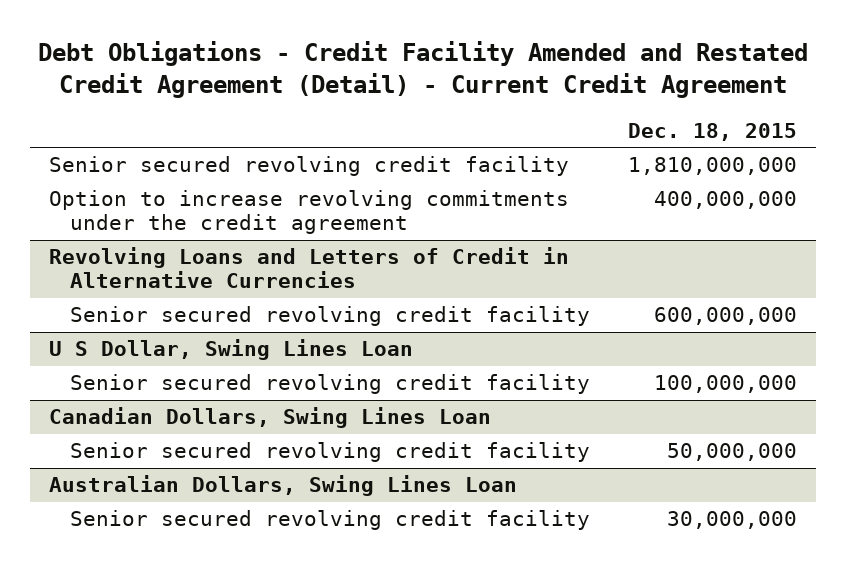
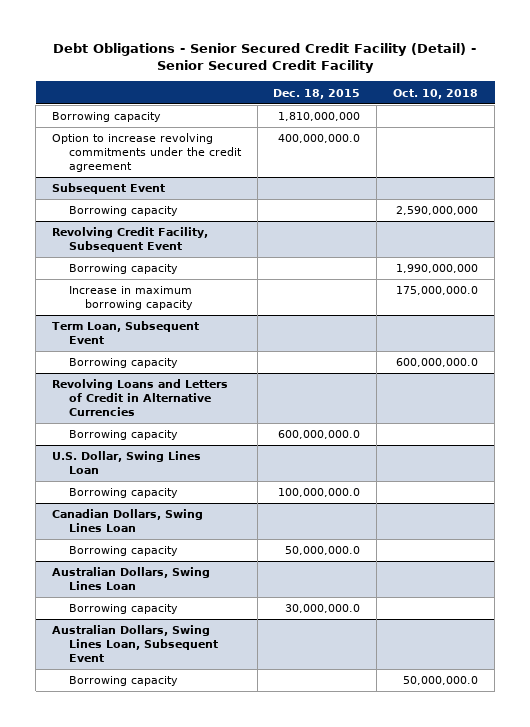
- Debt Obligations - Credit Facility Amended and Restated Credit Agreement (Detail) - Current Credit Agreement
+ Debt Obligations - Senior Secured Credit Facility (Detail) - Senior Secured Credit Facility
- | Dec. 18, 2015
+ | Dec. 18, 2015 | Oct. 10, 2018
- Senior secured revolving credit facility | 1,810,000,000
- Option to increase revolving commitments under the credit agreement | 400,000,000
+ Borrowing capacity | 1,810,000,000 |
+ Option to increase revolving commitments under the credit agreement | 400,000,000.0 |
+ Subsequent Event
+ Borrowing capacity | | 2,590,000,000
+ Revolving Credit Facility, Subsequent Event
+ Borrowing capacity | | 1,990,000,000
+ Increase in maximum borrowing capacity | | 175,000,000.0
+ Term Loan, Subsequent Event
+ Borrowing capacity | | 600,000,000.0
@ Revolving Loans and Letters of Credit in Alternative Currencies
- Senior secured revolving credit facility | 600,000,000
- U S Dollar, Swing Lines Loan
- Senior secured revolving credit facility | 100,000,000
@ Revolving Loans and Letters of Credit in Alternative Currencies
+ Borrowing capacity | 600,000,000.0 |
+ U.S. Dollar, Swing Lines Loan
+ Borrowing capacity | 100,000,000.0 |
@ Canadian Dollars, Swing Lines Loan
- Senior secured revolving credit facility | 50,000,000
+ Borrowing capacity | 50,000,000.0 |
@ Australian Dollars, Swing Lines Loan
- Senior secured revolving credit facility | 30,000,000
+ Borrowing capacity | 30,000,000.0 |
+ Australian Dollars, Swing Lines Loan, Subsequent Event
+ Borrowing capacity | | 50,000,000.0

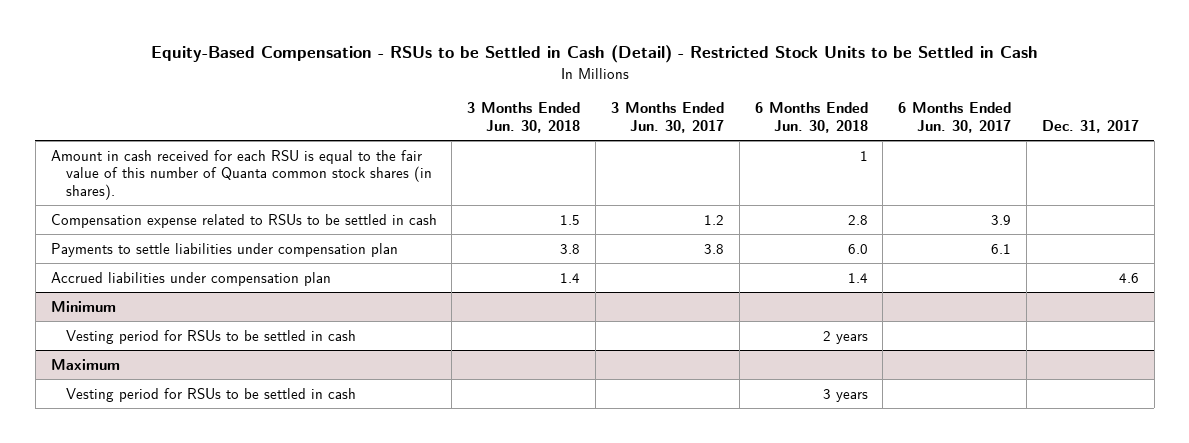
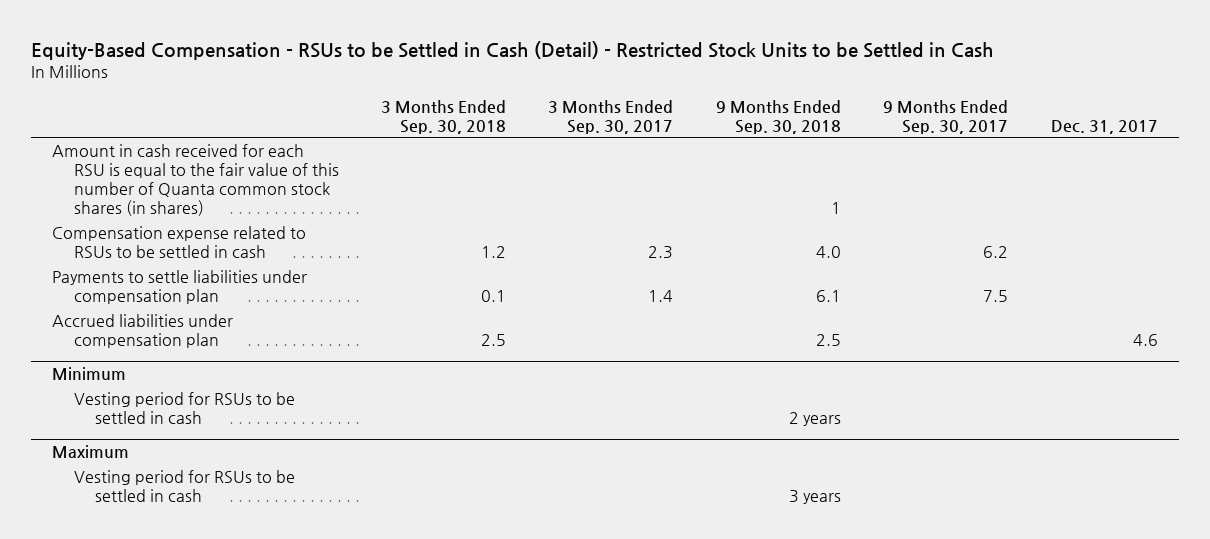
- | 3 Months Ended Jun. 30, 2018 | 3 Months Ended Jun. 30, 2017 | 6 Months Ended Jun. 30, 2018 | 6 Months Ended Jun. 30, 2017 | Dec. 31, 2017
+ | 3 Months Ended Sep. 30, 2018 | 3 Months Ended Sep. 30, 2017 | 9 Months Ended Sep. 30, 2018 | 9 Months Ended Sep. 30, 2017 | Dec. 31, 2017
- Amount in cash received for each RSU is equal to the fair value of this number of Quanta common stock shares (in shares). | | | 1 | |
+ Amount in cash received for each RSU is equal to the fair value of this number of Quanta common stock shares (in shares) | | | 1 | |

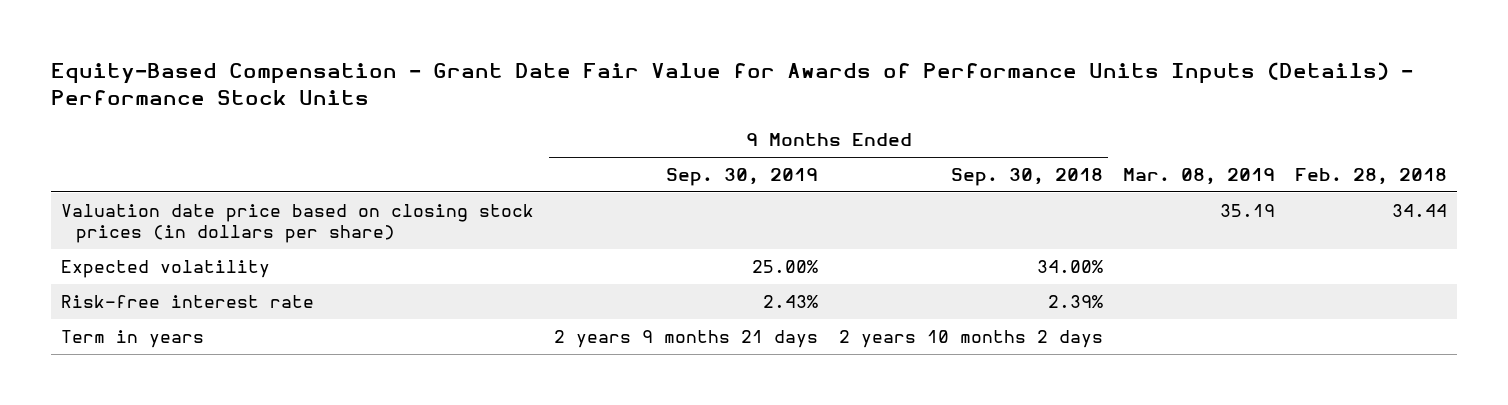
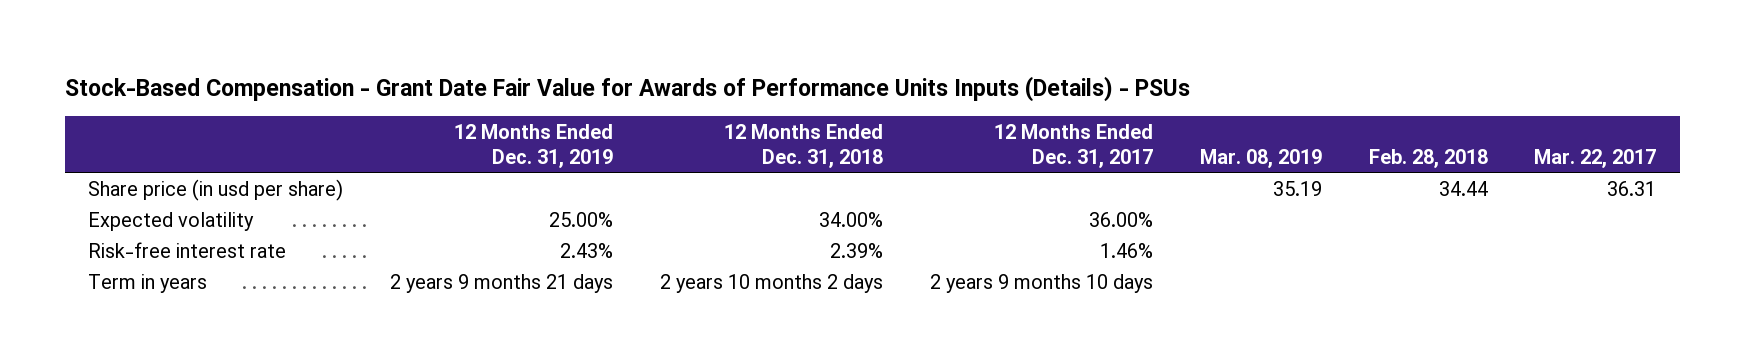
- Equity-Based Compensation - Grant Date Fair Value for Awards of Performance Units Inputs (Details) - Performance Stock Units
+ Stock-Based Compensation - Grant Date Fair Value for Awards of Performance Units Inputs (Details) - PSUs
- | 9 Months Ended Sep. 30, 2019 | 9 Months Ended Sep. 30, 2018 | Mar. 08, 2019 | Feb. 28, 2018
+ | 12 Months Ended Dec. 31, 2019 | 12 Months Ended Dec. 31, 2018 | 12 Months Ended Dec. 31, 2017 | Mar. 08, 2019 | Feb. 28, 2018 | Mar. 22, 2017
- Valuation date price based on closing stock prices (in dollars per share) | | | 35.19 | 34.44
+ Share price (in usd per share) | | | | 35.19 | 34.44 | 36.31

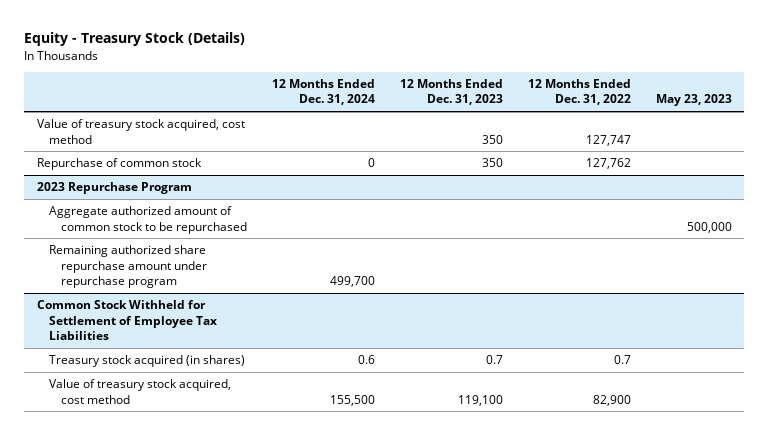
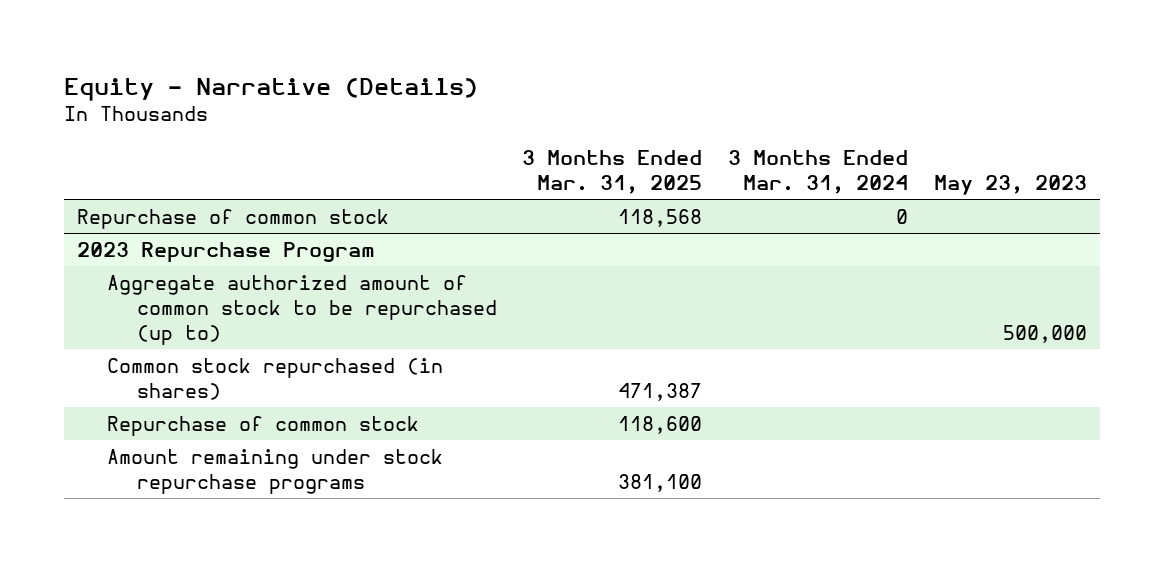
- Equity - Treasury Stock (Details)
+ Equity - Narrative (Details)
- | 12 Months Ended Dec. 31, 2024 | 12 Months Ended Dec. 31, 2023 | 12 Months Ended Dec. 31, 2022 | May 23, 2023
+ | 3 Months Ended Mar. 31, 2025 | 3 Months Ended Mar. 31, 2024 | May 23, 2023
- Value of treasury stock acquired, cost method | | 350 | 127,747 |
@ 2023 Repurchase Program
- Aggregate authorized amount of common stock to be repurchased | | | | 500,000
- Remaining authorized share repurchase amount under repurchase program | 499,700 | | |
- Common Stock Withheld for Settlement of Employee Tax Liabilities
- Treasury stock acquired (in shares) | 0.6 | 0.7 | 0.7 |
- Value of treasury stock acquired, cost method | 155,500 | 119,100 | 82,900 |
@ 2023 Repurchase Program
+ Aggregate authorized amount of common stock to be repurchased (up to) | | | 500,000
+ Common stock repurchased (in shares) | 471,387 | |
+ Repurchase of common stock | 118,600 | |
+ Amount remaining under stock repurchase programs | 381,100 | |

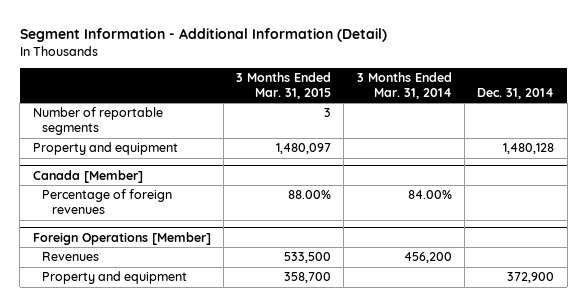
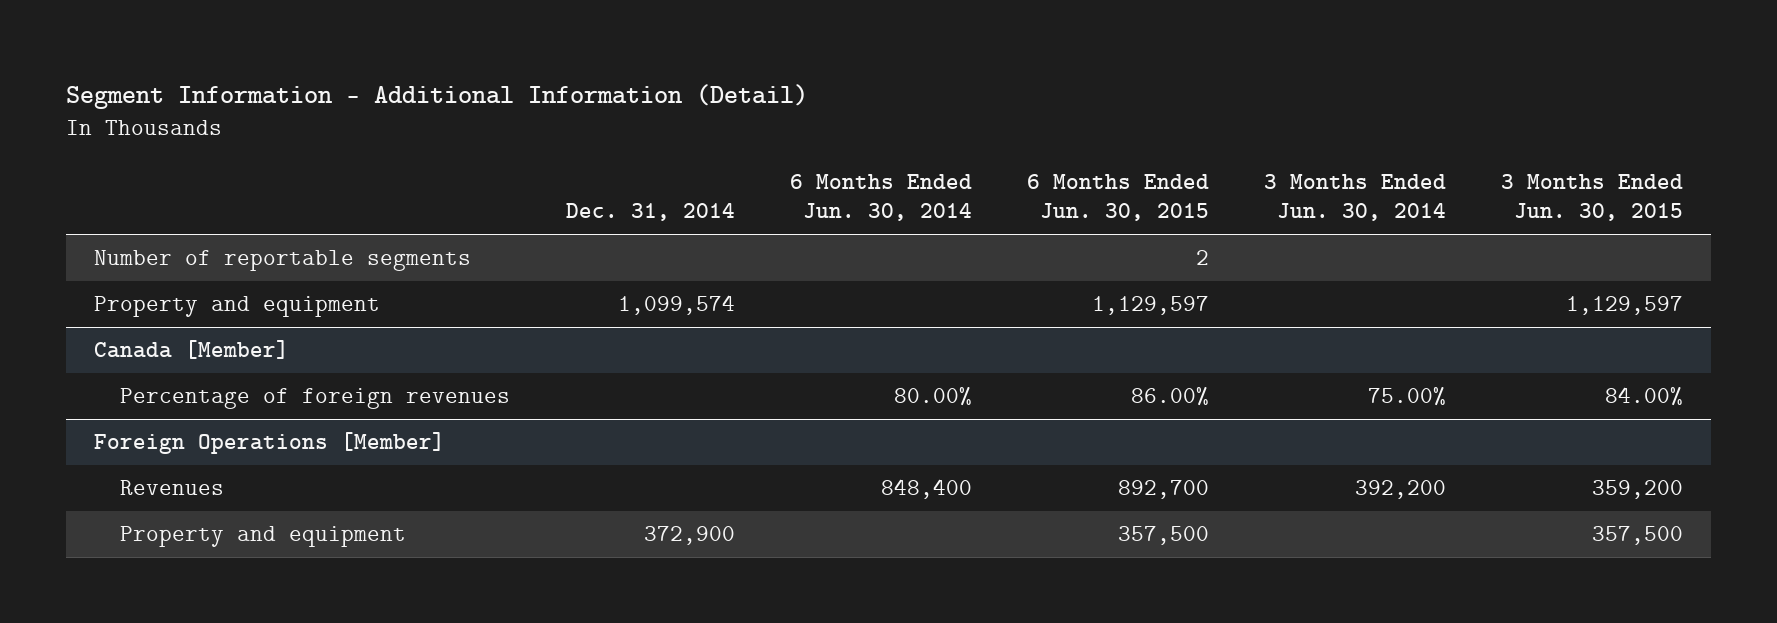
- | 3 Months Ended Mar. 31, 2015 | 3 Months Ended Mar. 31, 2014 | Dec. 31, 2014
+ | Dec. 31, 2014 | 6 Months Ended Jun. 30, 2014 | 6 Months Ended Jun. 30, 2015 | 3 Months Ended Jun. 30, 2014 | 3 Months Ended Jun. 30, 2015
- Property and equipment | 1,480,097 | | 1,480,128
+ Property and equipment | 1,099,574 | | 1,129,597 | | 1,129,597

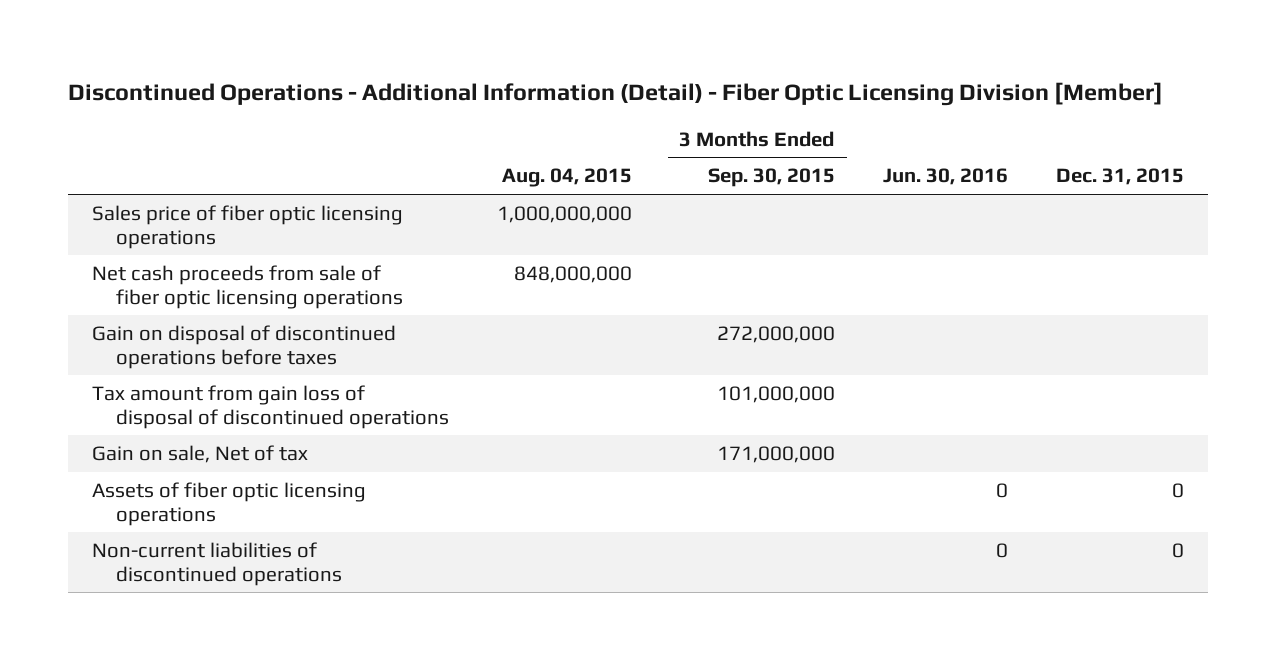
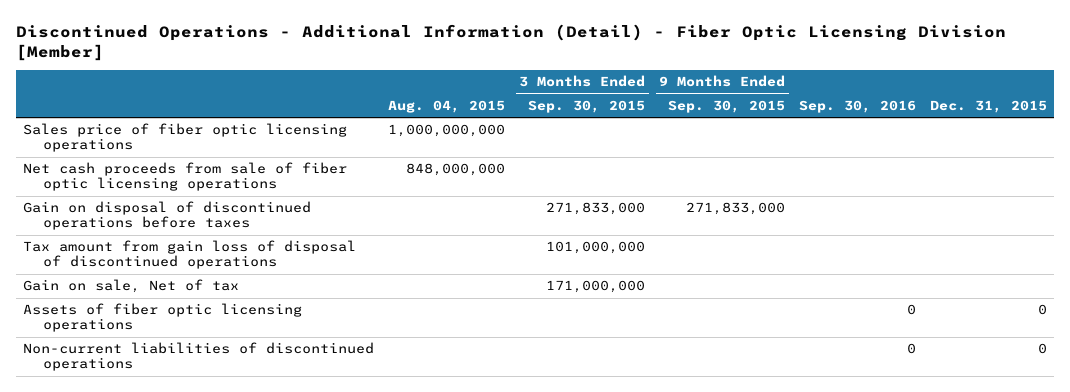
- | Aug. 04, 2015 | 3 Months Ended Sep. 30, 2015 | Jun. 30, 2016 | Dec. 31, 2015
+ | Aug. 04, 2015 | 3 Months Ended Sep. 30, 2015 | 9 Months Ended Sep. 30, 2015 | Sep. 30, 2016 | Dec. 31, 2015
- Gain on disposal of discontinued operations before taxes | | 272,000,000 | |
+ Gain on disposal of discontinued operations before taxes | | 271,833,000 | 271,833,000 | |

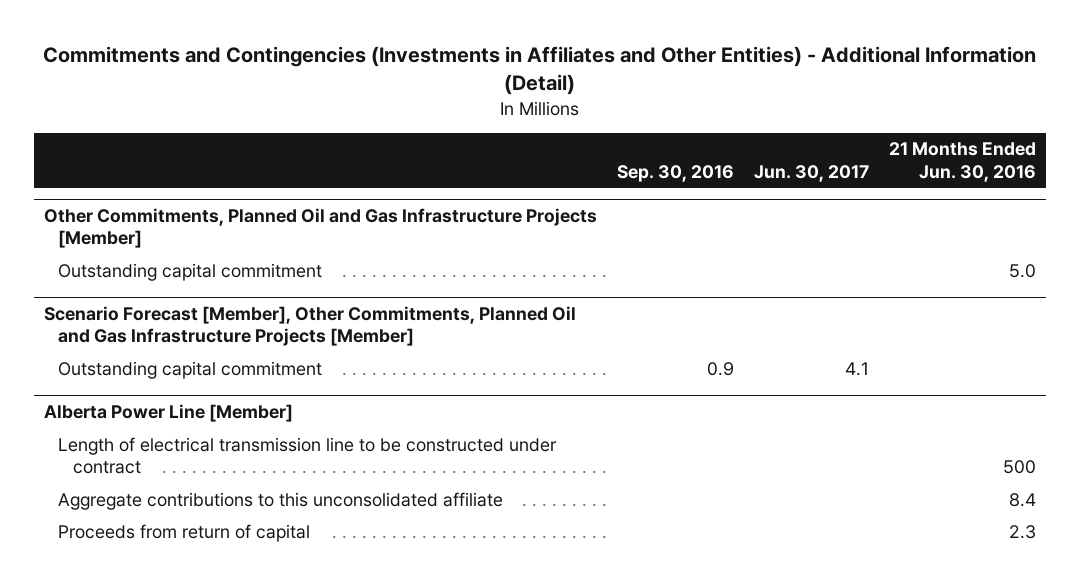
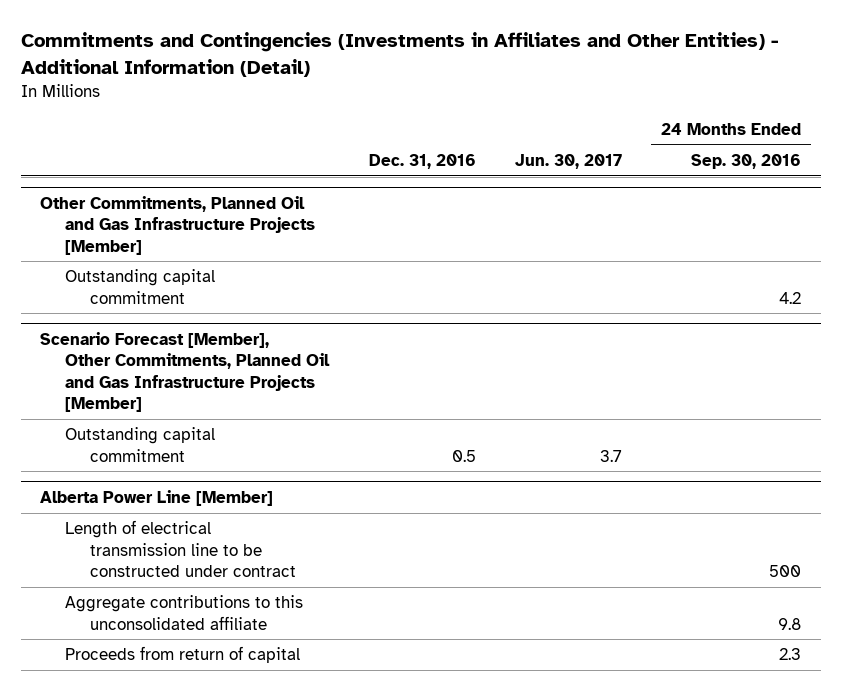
- | Sep. 30, 2016 | Jun. 30, 2017 | 21 Months Ended Jun. 30, 2016
+ | Dec. 31, 2016 | Jun. 30, 2017 | 24 Months Ended Sep. 30, 2016
@ Scenario Forecast [Member], Other Commitments, Planned Oil and Gas Infrastructure Projects [Member]
- Outstanding capital commitment | 0.9 | 4.1 |
+ Outstanding capital commitment | 0.5 | 3.7 |

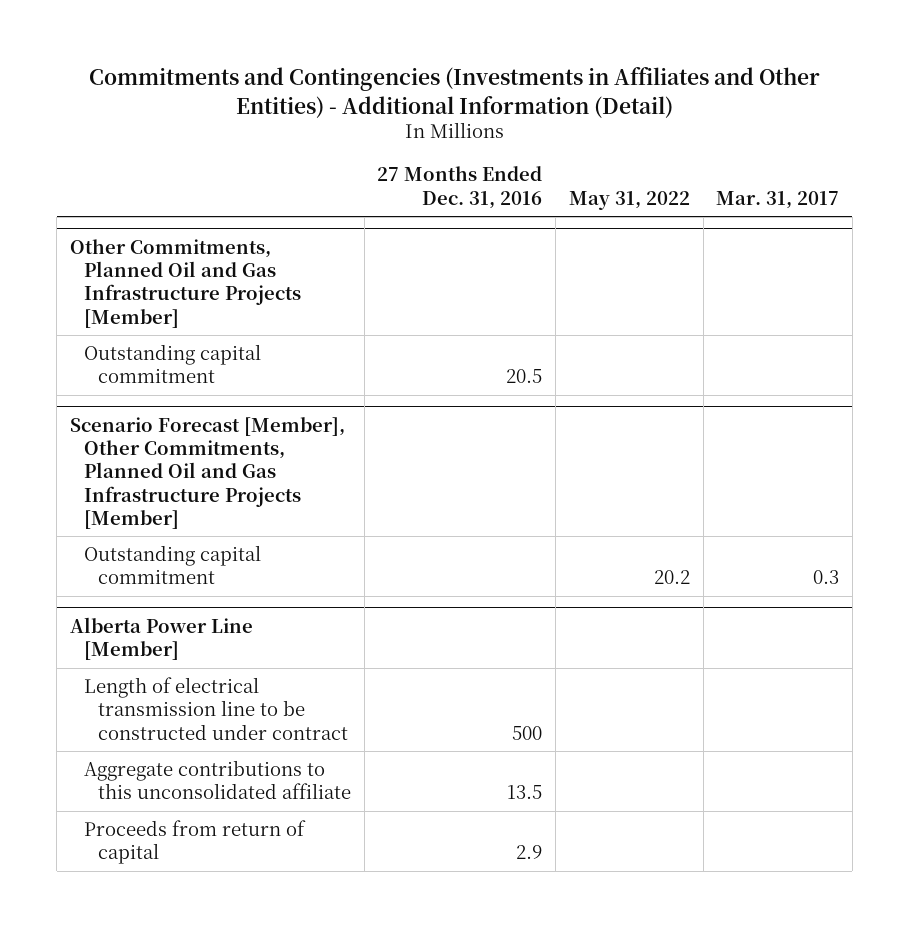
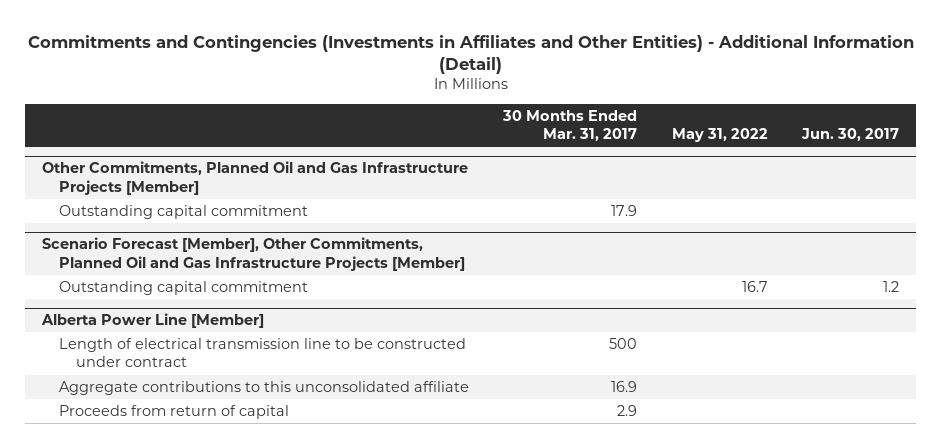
- | 27 Months Ended Dec. 31, 2016 | May 31, 2022 | Mar. 31, 2017
+ | 30 Months Ended Mar. 31, 2017 | May 31, 2022 | Jun. 30, 2017
@ Scenario Forecast [Member], Other Commitments, Planned Oil and Gas Infrastructure Projects [Member]
- Outstanding capital commitment | | 20.2 | 0.3
+ Outstanding capital commitment | | 16.7 | 1.2

